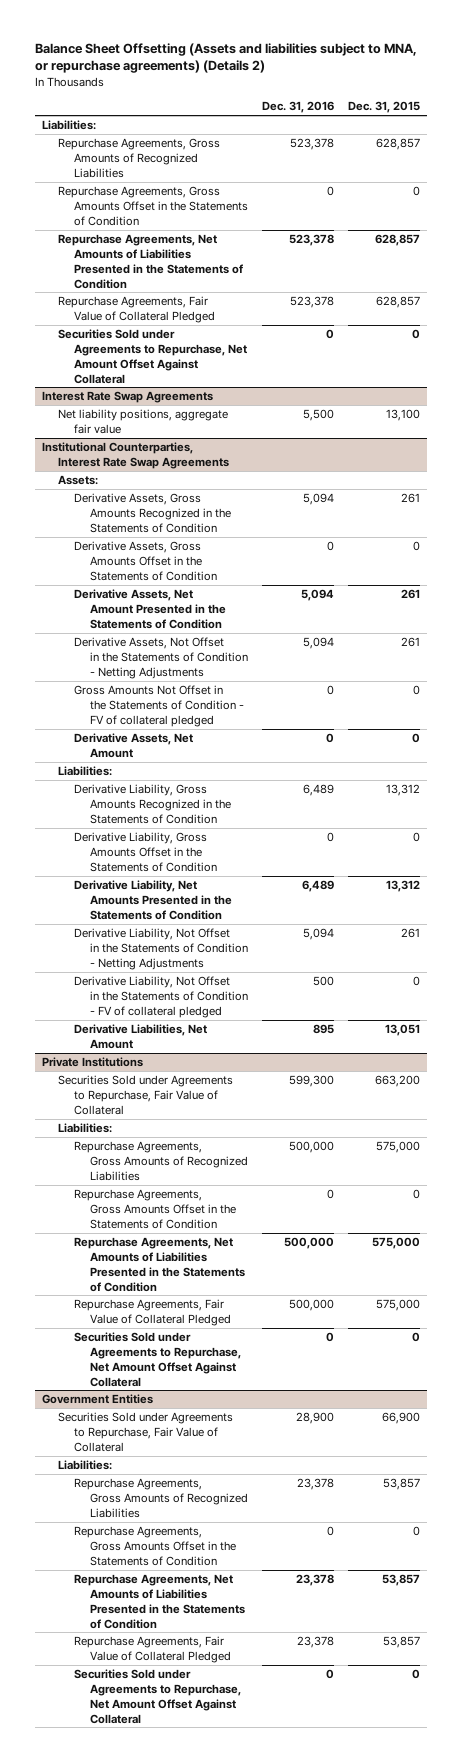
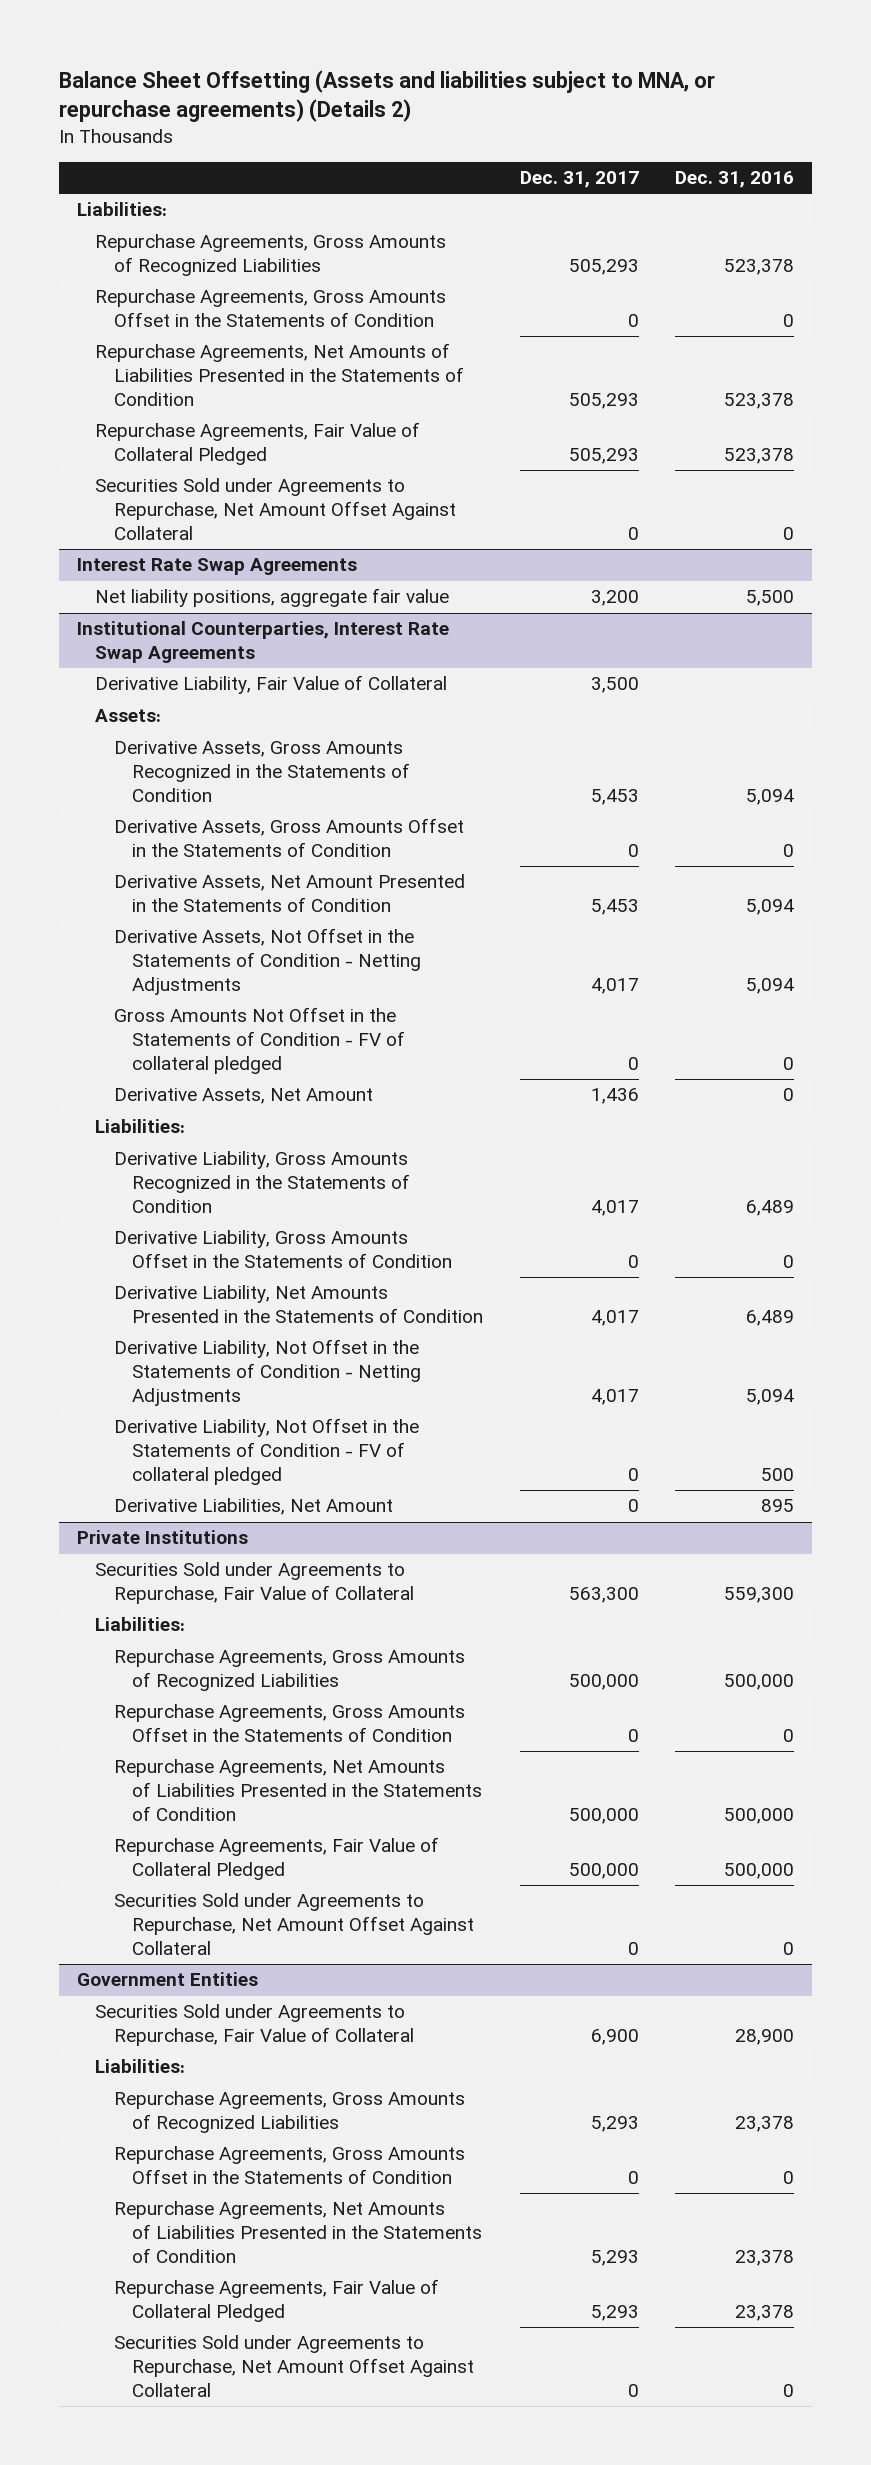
- | Dec. 31, 2016 | Dec. 31, 2015
+ | Dec. 31, 2017 | Dec. 31, 2016
@ Institutional Counterparties, Interest Rate Swap Agreements
+ Derivative Liability, Fair Value of Collateral | 3,500 |
@ Private Institutions
- Securities Sold under Agreements to Repurchase, Fair Value of Collateral | 599,300 | 663,200
+ Securities Sold under Agreements to Repurchase, Fair Value of Collateral | 563,300 | 559,300

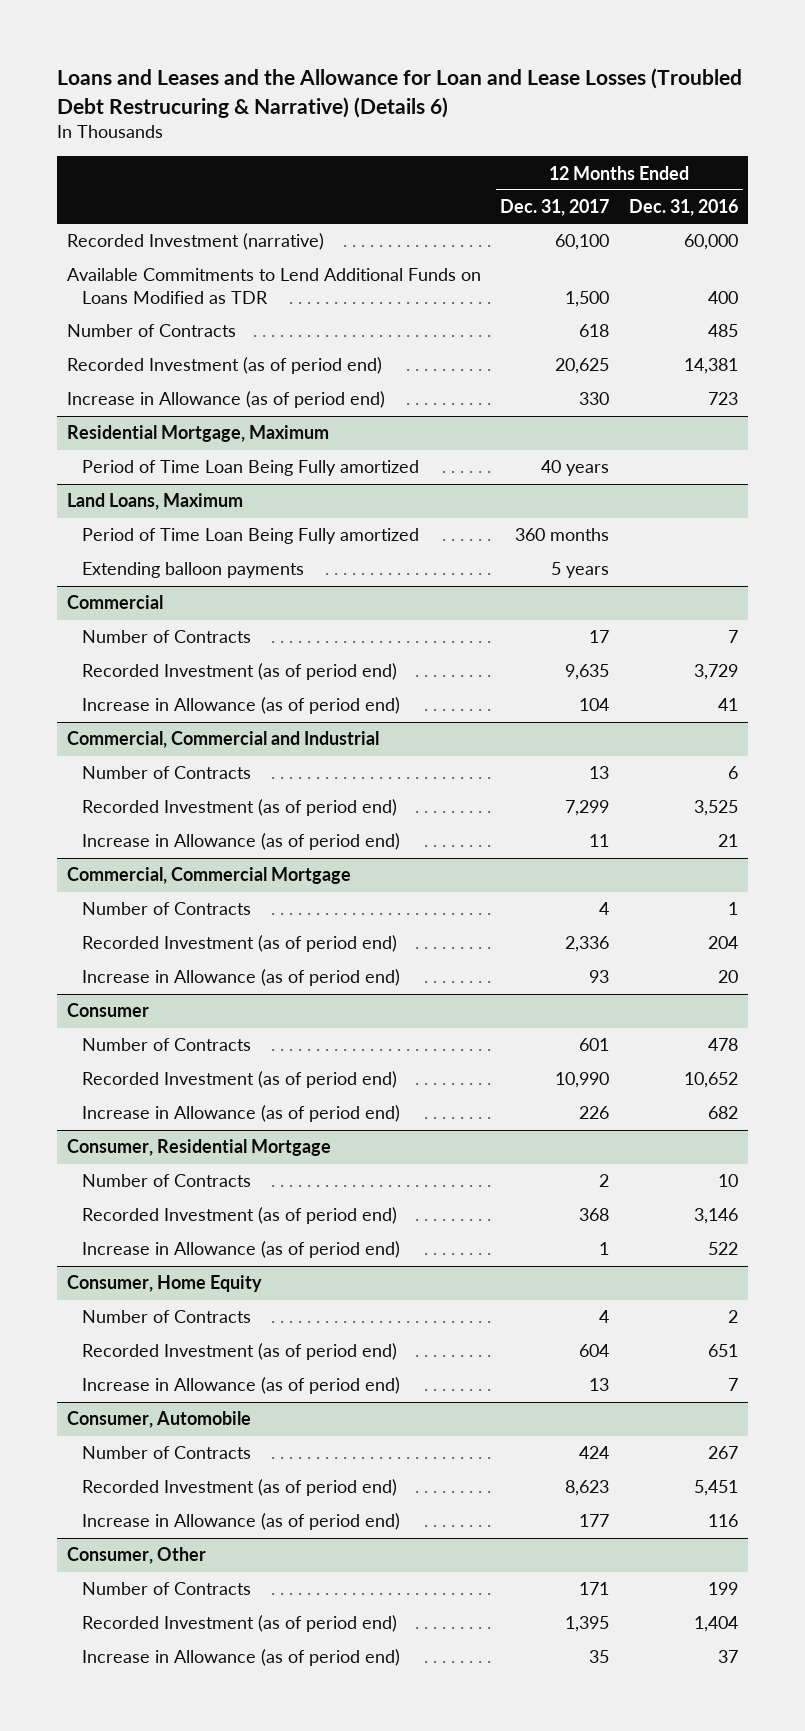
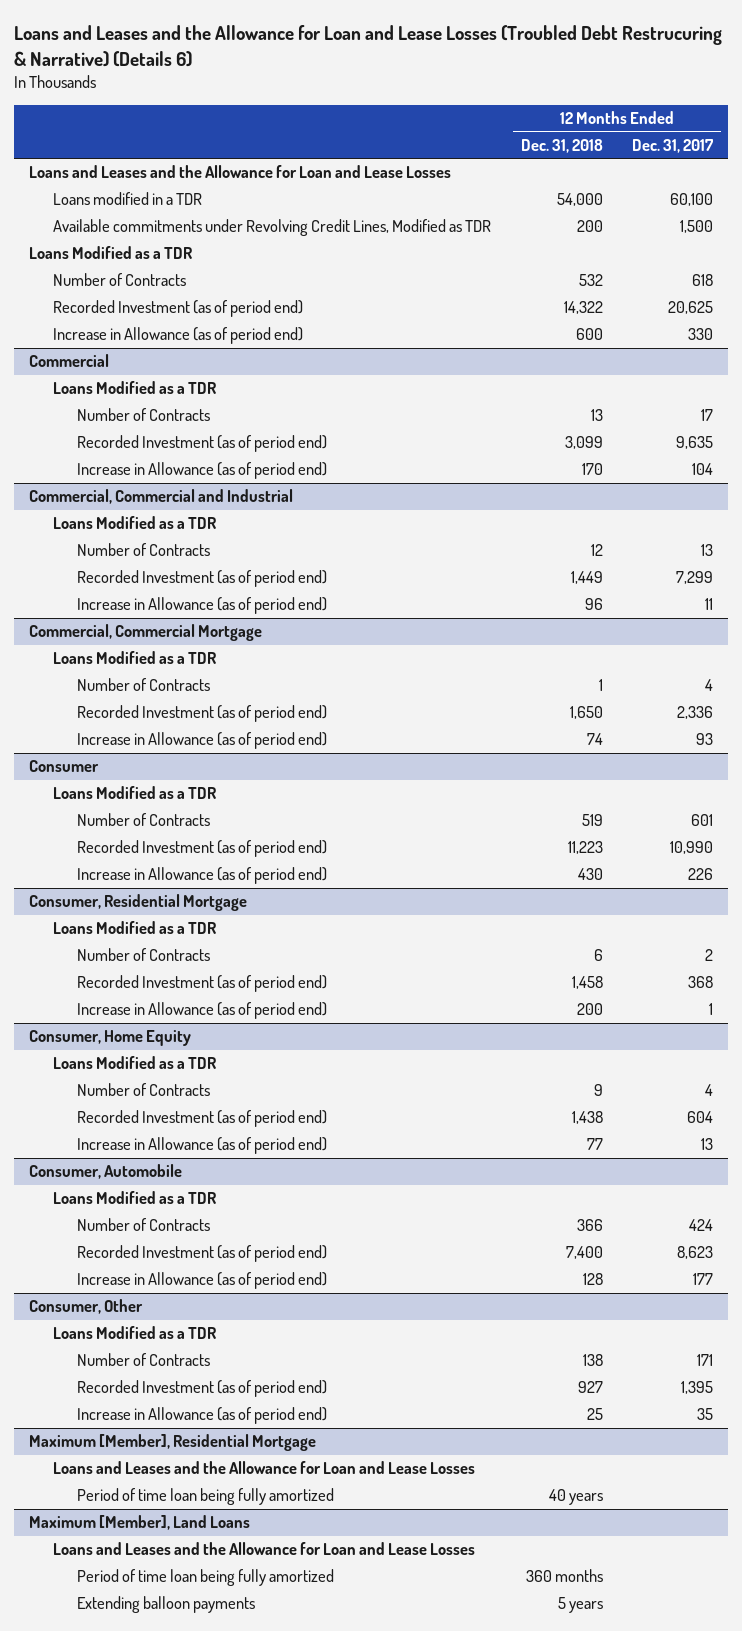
- | 12 Months Ended Dec. 31, 2017 | 12 Months Ended Dec. 31, 2016
+ | 12 Months Ended Dec. 31, 2018 | 12 Months Ended Dec. 31, 2017
- Recorded Investment (narrative) | 60,100 | 60,000
- Available Commitments to Lend Additional Funds on Loans Modified as TDR | 1,500 | 400
+ Loans and Leases and the Allowance for Loan and Lease Losses
+ Loans modified in a TDR | 54,000 | 60,100
+ Available commitments under Revolving Credit Lines, Modified as TDR | 200 | 1,500
+ Loans Modified as a TDR
- Residential Mortgage, Maximum
- Period of Time Loan Being Fully amortized | 40 years |
- Land Loans, Maximum
- Period of Time Loan Being Fully amortized | 360 months |
- Extending balloon payments | 5 years |
@ Commercial
+ Loans Modified as a TDR
@ Commercial, Commercial and Industrial
+ Loans Modified as a TDR
@ Commercial, Commercial Mortgage
+ Loans Modified as a TDR
@ Consumer
+ Loans Modified as a TDR
@ Consumer, Residential Mortgage
+ Loans Modified as a TDR
@ Consumer, Home Equity
+ Loans Modified as a TDR
@ Consumer, Automobile
+ Loans Modified as a TDR
@ Consumer, Other
+ Loans Modified as a TDR
+ Maximum [Member], Residential Mortgage
+ Loans and Leases and the Allowance for Loan and Lease Losses
+ Period of time loan being fully amortized | 40 years |
+ Maximum [Member], Land Loans
+ Loans and Leases and the Allowance for Loan and Lease Losses
+ Period of time loan being fully amortized | 360 months |
+ Extending balloon payments | 5 years |

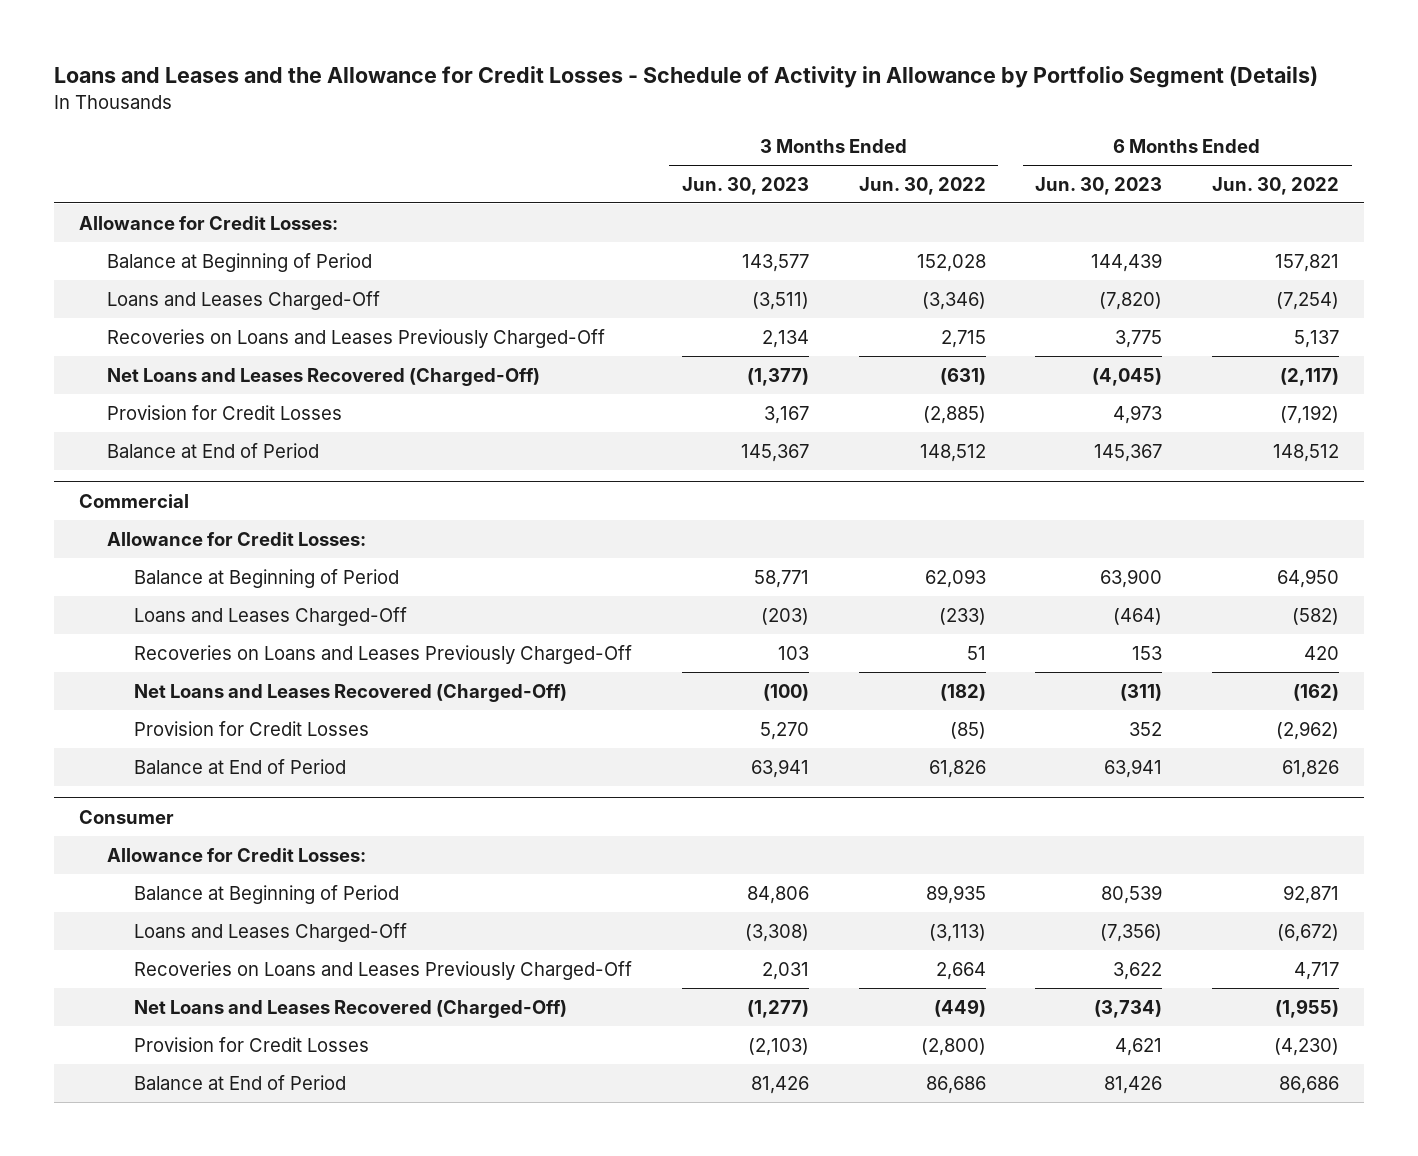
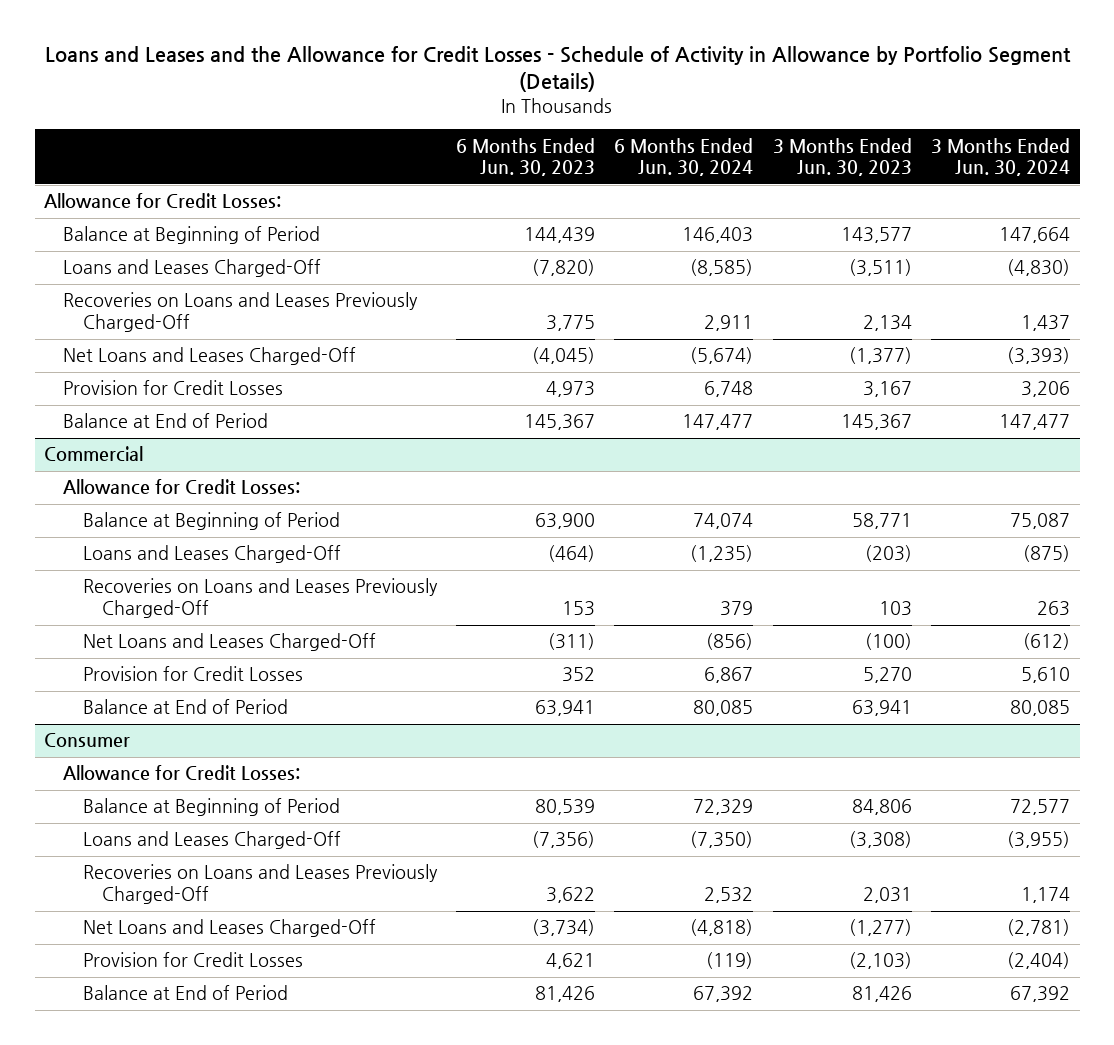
- | 3 Months Ended Jun. 30, 2023 | 3 Months Ended Jun. 30, 2022 | 6 Months Ended Jun. 30, 2023 | 6 Months Ended Jun. 30, 2022
+ | 6 Months Ended Jun. 30, 2023 | 6 Months Ended Jun. 30, 2024 | 3 Months Ended Jun. 30, 2023 | 3 Months Ended Jun. 30, 2024
- Net Loans and Leases Recovered (Charged-Off) | (1,377) | (631) | (4,045) | (2,117)
+ Net Loans and Leases Charged-Off | (4,045) | (5,674) | (1,377) | (3,393)
@ Commercial
- Net Loans and Leases Recovered (Charged-Off) | (100) | (182) | (311) | (162)
+ Net Loans and Leases Charged-Off | (311) | (856) | (100) | (612)
@ Consumer
- Net Loans and Leases Recovered (Charged-Off) | (1,277) | (449) | (3,734) | (1,955)
+ Net Loans and Leases Charged-Off | (3,734) | (4,818) | (1,277) | (2,781)

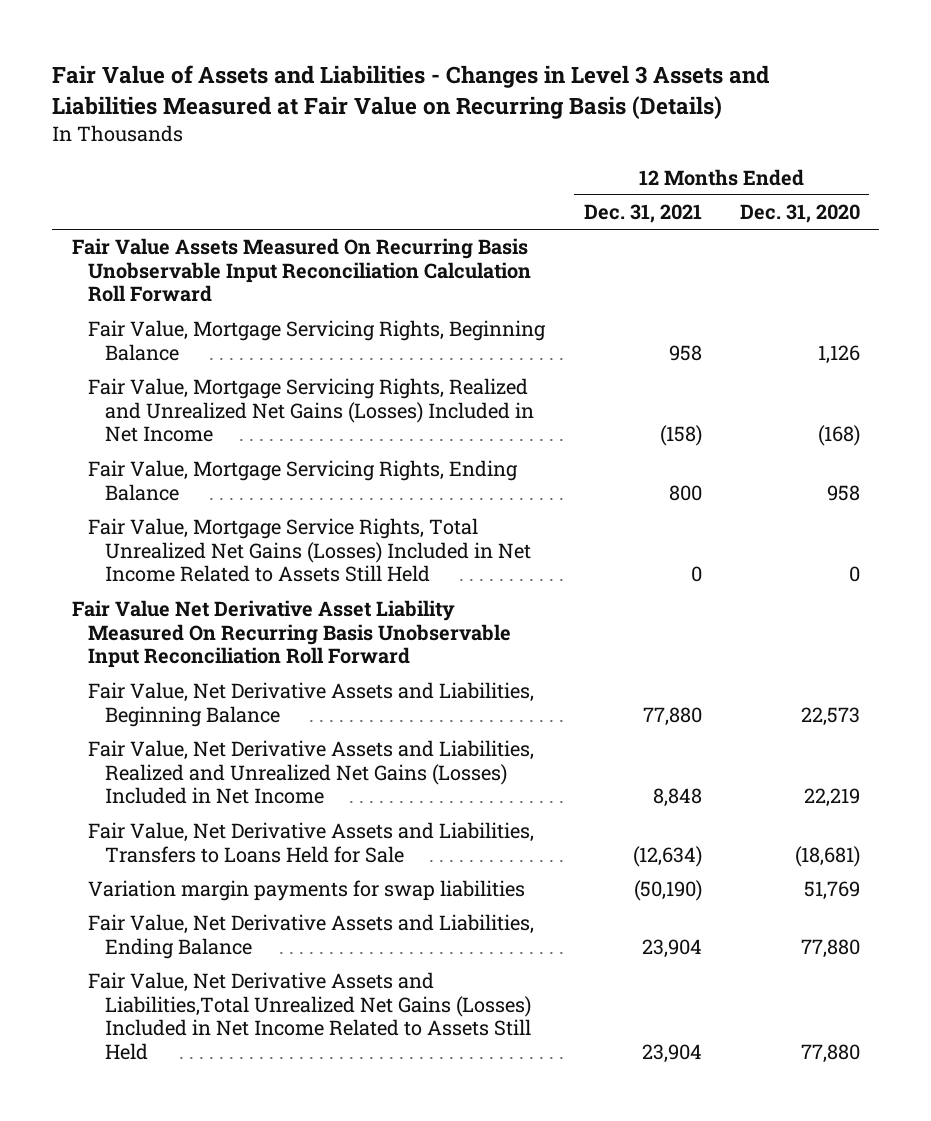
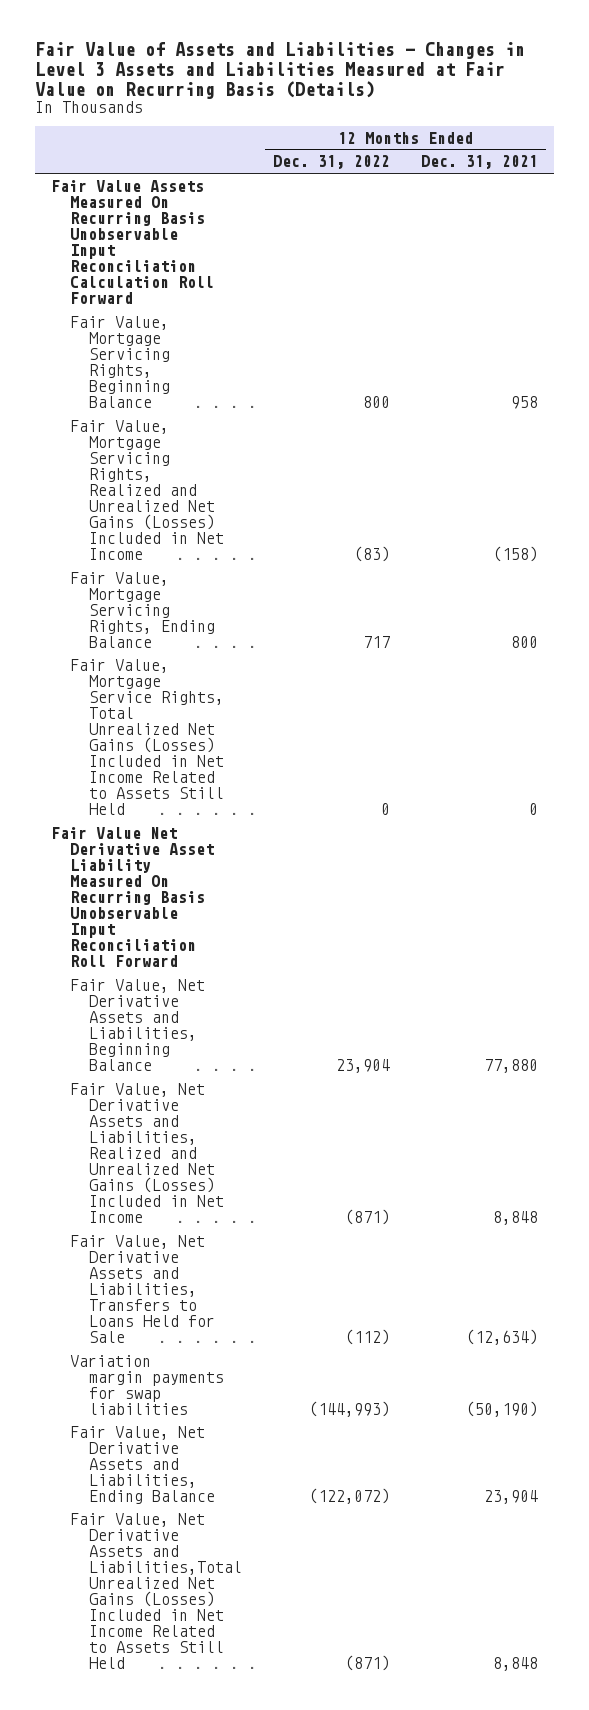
- | 12 Months Ended Dec. 31, 2021 | 12 Months Ended Dec. 31, 2020
+ | 12 Months Ended Dec. 31, 2022 | 12 Months Ended Dec. 31, 2021
- Fair Value, Net Derivative Assets and Liabilities,Total Unrealized Net Gains (Losses) Included in Net Income Related to Assets Still Held | 23,904 | 77,880
+ Fair Value, Net Derivative Assets and Liabilities,Total Unrealized Net Gains (Losses) Included in Net Income Related to Assets Still Held | (871) | 8,848

